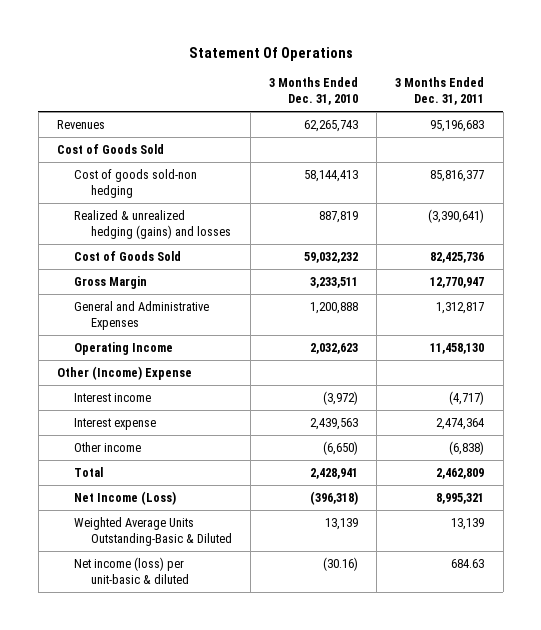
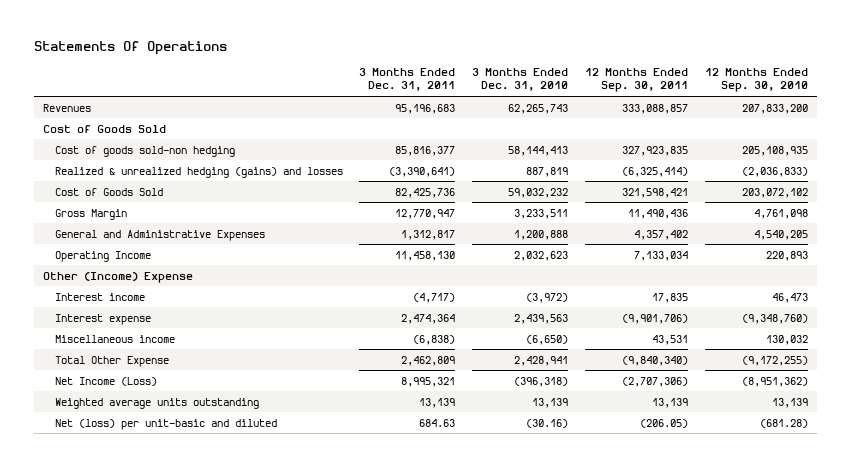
- Statement Of Operations
+ Statements Of Operations
- | 3 Months Ended Dec. 31, 2010 | 3 Months Ended Dec. 31, 2011
+ | 3 Months Ended Dec. 31, 2011 | 3 Months Ended Dec. 31, 2010 | 12 Months Ended Sep. 30, 2011 | 12 Months Ended Sep. 30, 2010
- Other income | (6,650) | (6,838)
- Total | 2,428,941 | 2,462,809
+ Miscellaneous income | (6,838) | (6,650) | 43,531 | 130,032
+ Total Other Expense | 2,462,809 | 2,428,941 | (9,840,340) | (9,172,255)
- Weighted Average Units Outstanding-Basic & Diluted | 13,139 | 13,139
- Net income (loss) per unit-basic & diluted | (30.16) | 684.63
+ Weighted average units outstanding | 13,139 | 13,139 | 13,139 | 13,139
+ Net (loss) per unit-basic and diluted | 684.63 | (30.16) | (206.05) | (681.28)

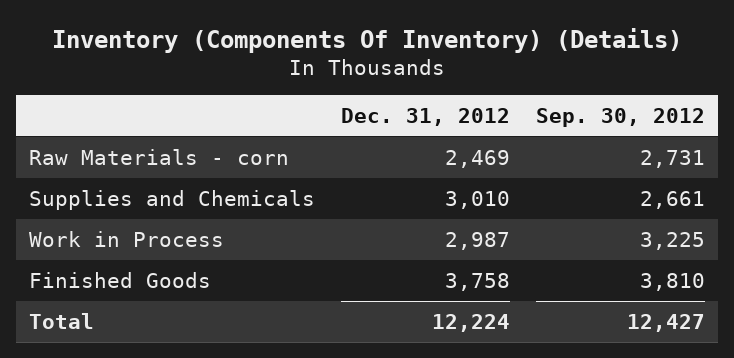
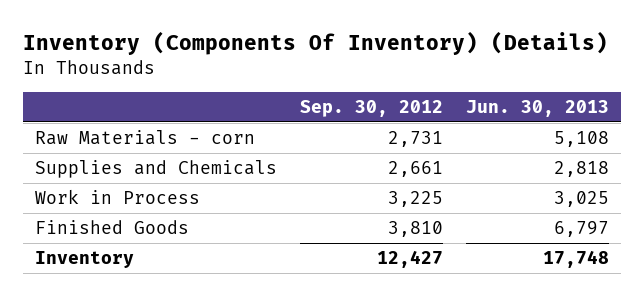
- | Dec. 31, 2012 | Sep. 30, 2012
+ | Sep. 30, 2012 | Jun. 30, 2013
- Total | 12,224 | 12,427
+ Inventory | 12,427 | 17,748

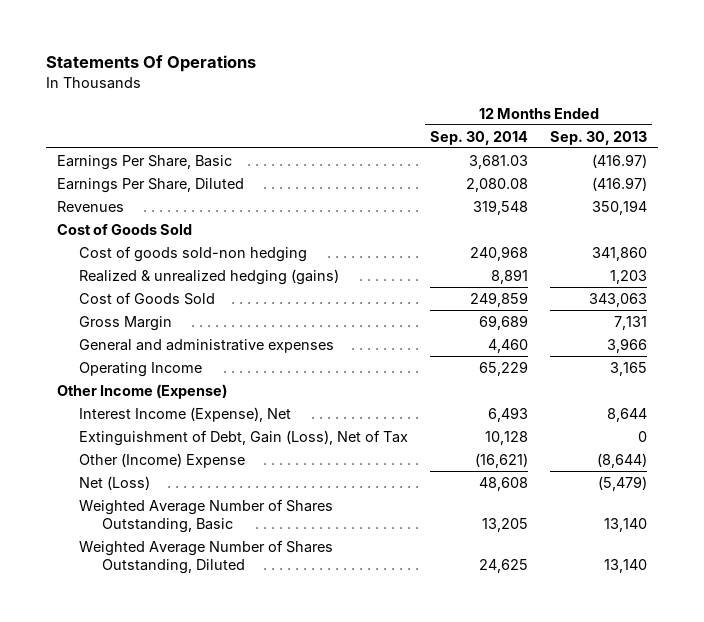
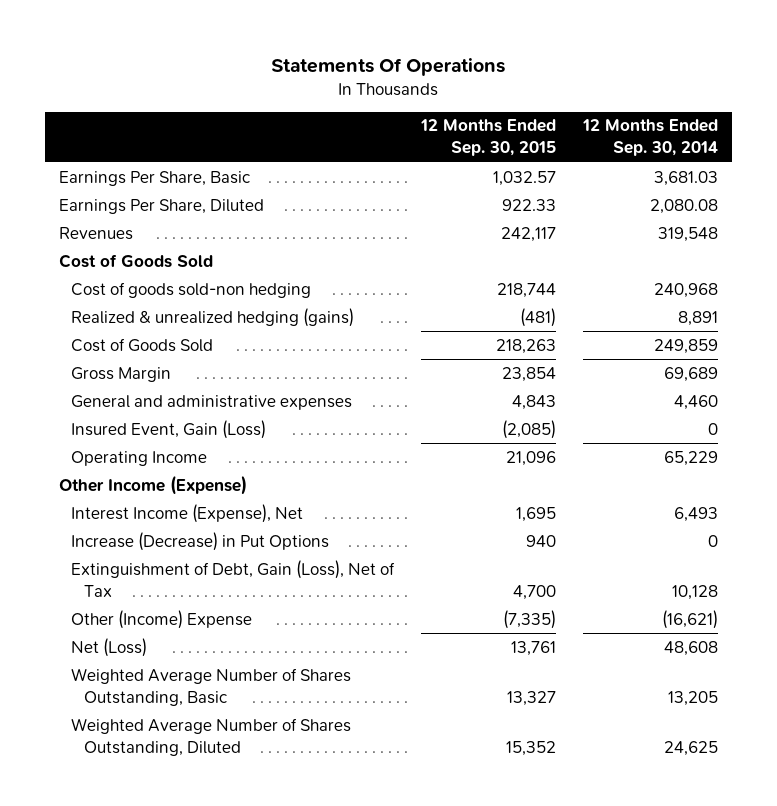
- | 12 Months Ended Sep. 30, 2014 | 12 Months Ended Sep. 30, 2013
+ | 12 Months Ended Sep. 30, 2015 | 12 Months Ended Sep. 30, 2014
+ Insured Event, Gain (Loss) | (2,085) | 0
+ Increase (Decrease) in Put Options | 940 | 0

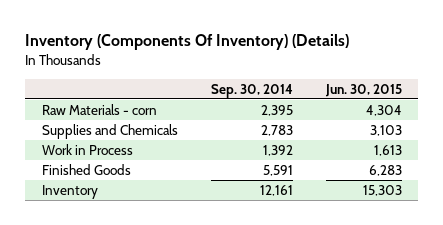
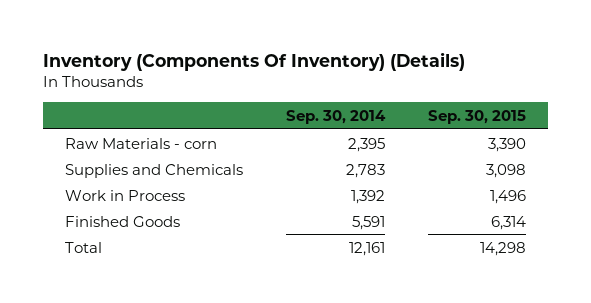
- | Sep. 30, 2014 | Jun. 30, 2015
+ | Sep. 30, 2014 | Sep. 30, 2015
- Inventory | 12,161 | 15,303
+ Total | 12,161 | 14,298

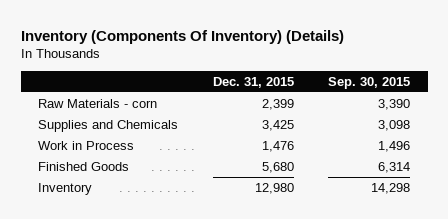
- | Sep. 30, 2014 | Sep. 30, 2015
+ | Dec. 31, 2015 | Sep. 30, 2015
- Total | 12,161 | 14,298
+ Inventory | 12,980 | 14,298

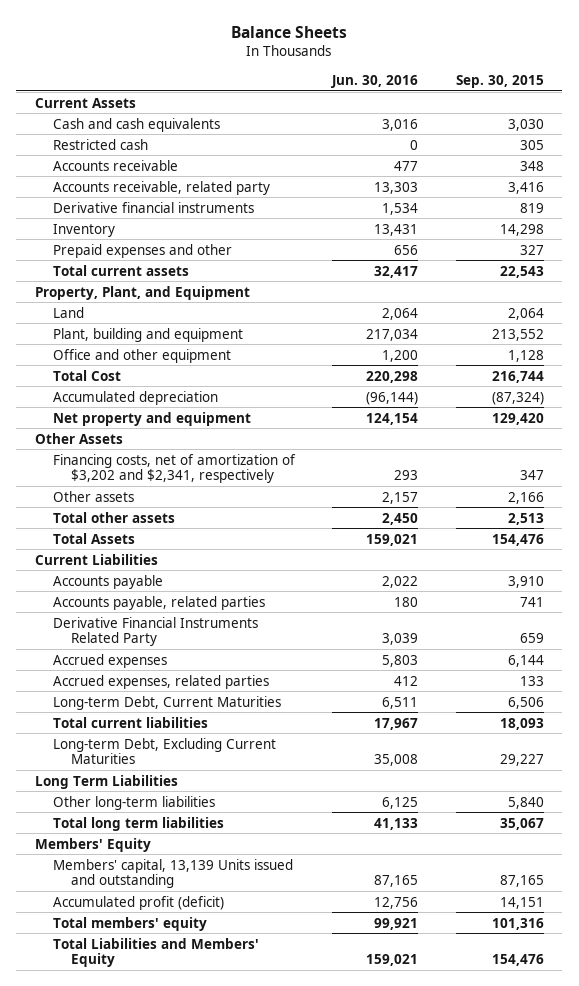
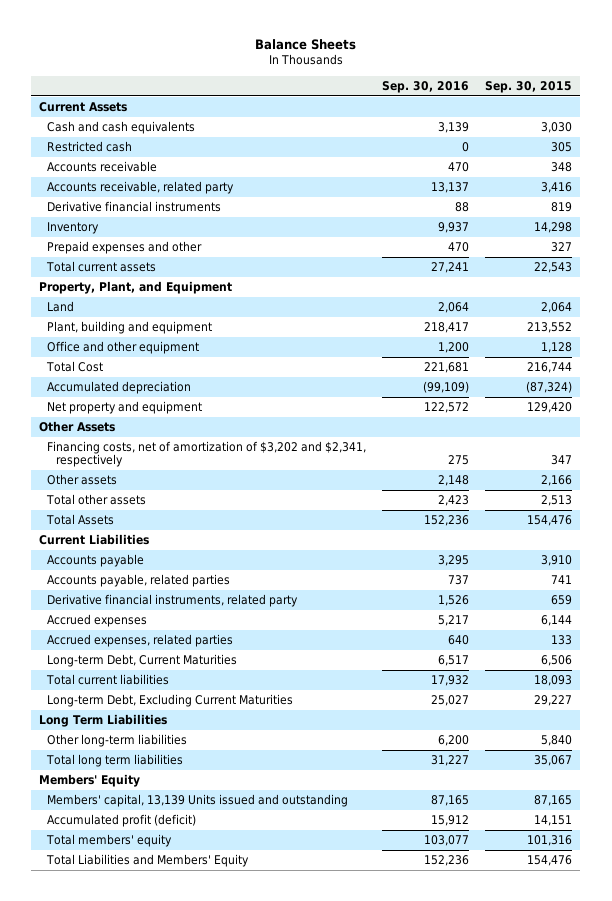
- | Jun. 30, 2016 | Sep. 30, 2015
+ | Sep. 30, 2016 | Sep. 30, 2015
- Derivative Financial Instruments Related Party | 3,039 | 659
+ Derivative financial instruments, related party | 1,526 | 659

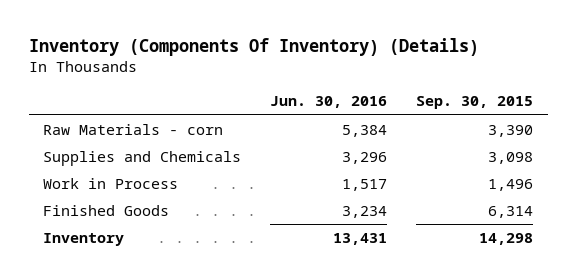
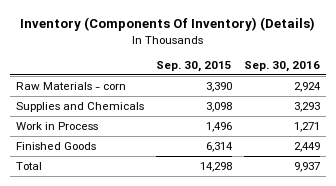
- | Jun. 30, 2016 | Sep. 30, 2015
+ | Sep. 30, 2015 | Sep. 30, 2016
- Inventory | 13,431 | 14,298
+ Total | 14,298 | 9,937

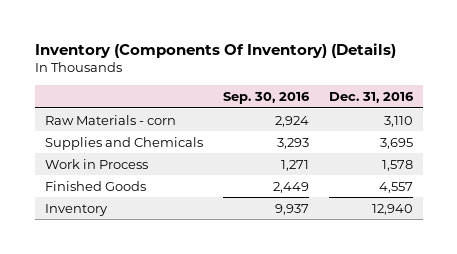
- | Sep. 30, 2015 | Sep. 30, 2016
+ | Sep. 30, 2016 | Dec. 31, 2016
- Total | 14,298 | 9,937
+ Inventory | 9,937 | 12,940

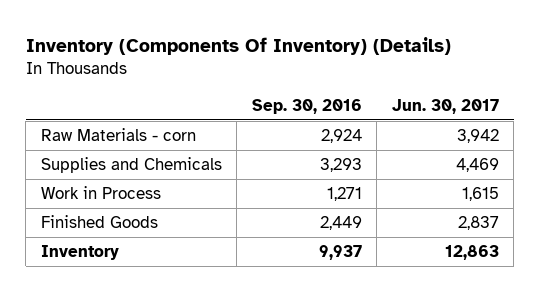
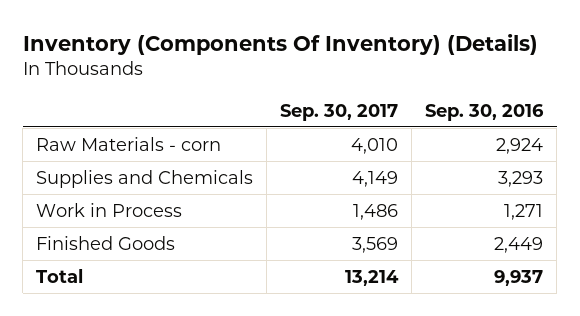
- | Sep. 30, 2016 | Jun. 30, 2017
+ | Sep. 30, 2017 | Sep. 30, 2016
- Inventory | 9,937 | 12,863
+ Total | 13,214 | 9,937

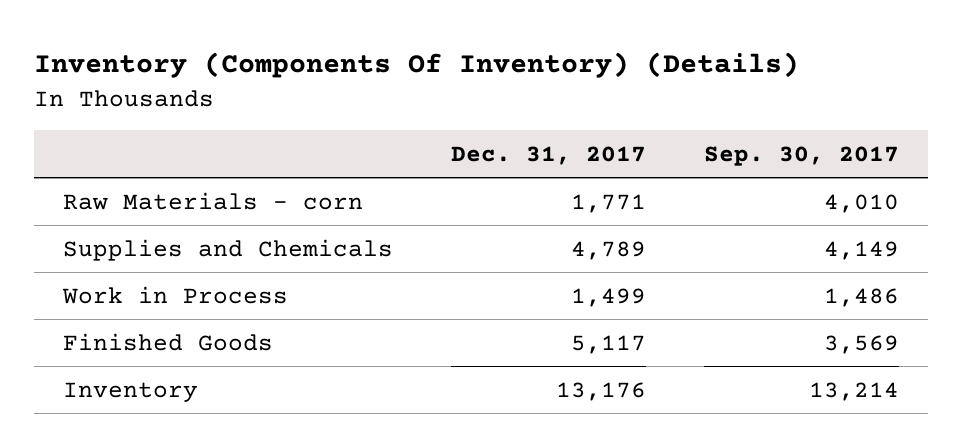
- | Sep. 30, 2017 | Sep. 30, 2016
+ | Dec. 31, 2017 | Sep. 30, 2017
- Total | 13,214 | 9,937
+ Inventory | 13,176 | 13,214

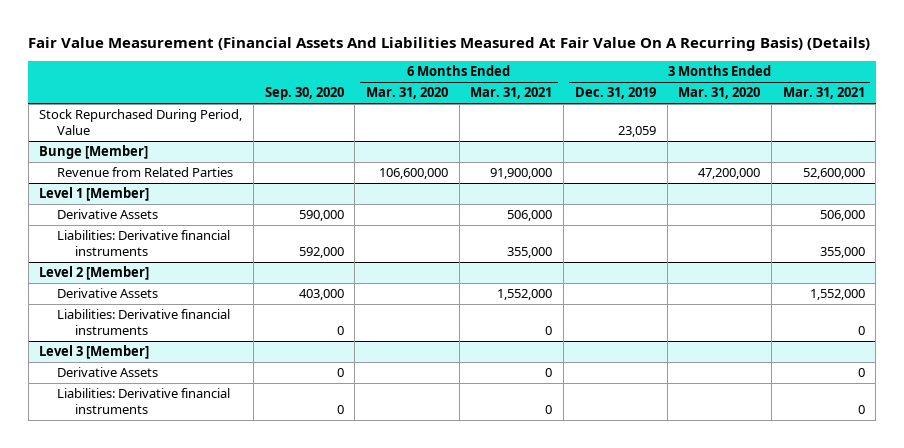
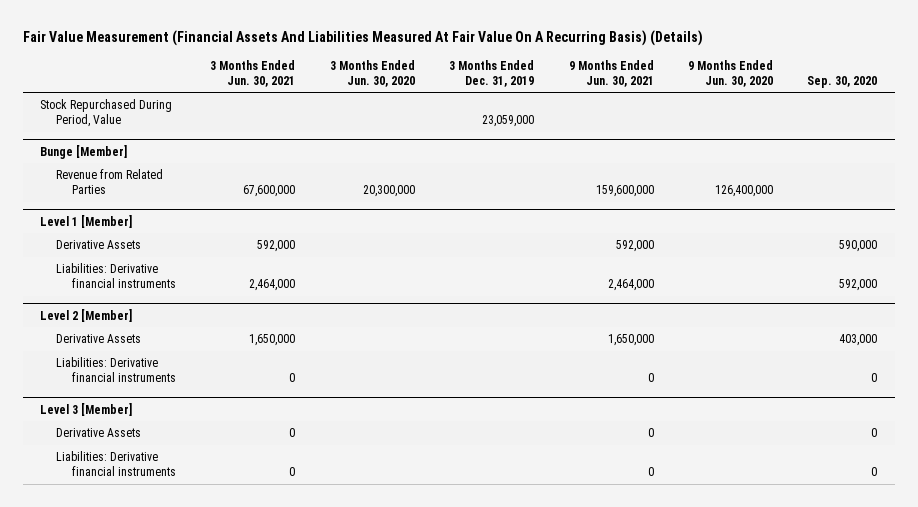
- | Sep. 30, 2020 | 6 Months Ended Mar. 31, 2020 | 6 Months Ended Mar. 31, 2021 | 3 Months Ended Dec. 31, 2019 | 3 Months Ended Mar. 31, 2020 | 3 Months Ended Mar. 31, 2021
+ | 3 Months Ended Jun. 30, 2021 | 3 Months Ended Jun. 30, 2020 | 3 Months Ended Dec. 31, 2019 | 9 Months Ended Jun. 30, 2021 | 9 Months Ended Jun. 30, 2020 | Sep. 30, 2020
- Stock Repurchased During Period, Value | | | | 23,059 | |
+ Stock Repurchased During Period, Value | | | 23,059,000 | | |

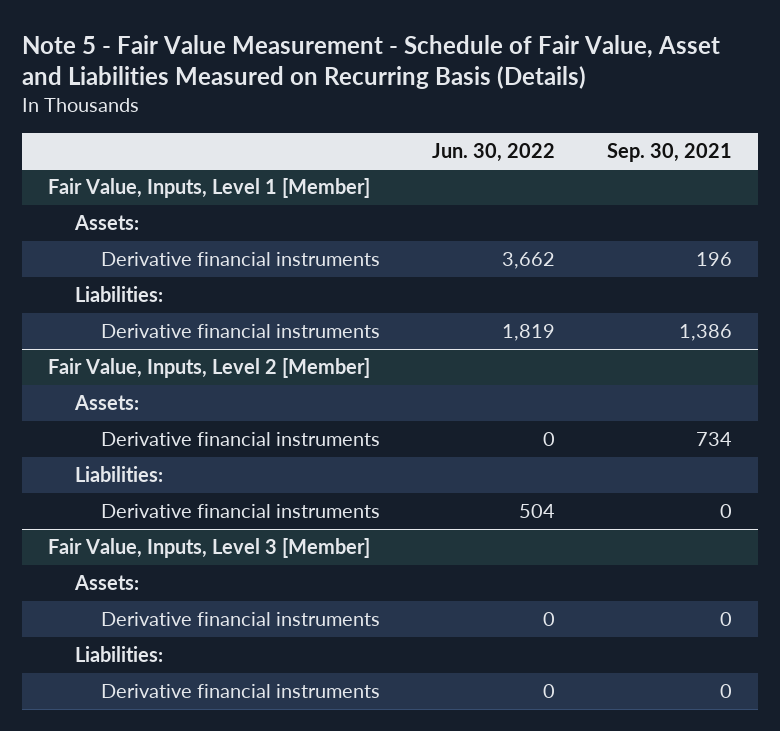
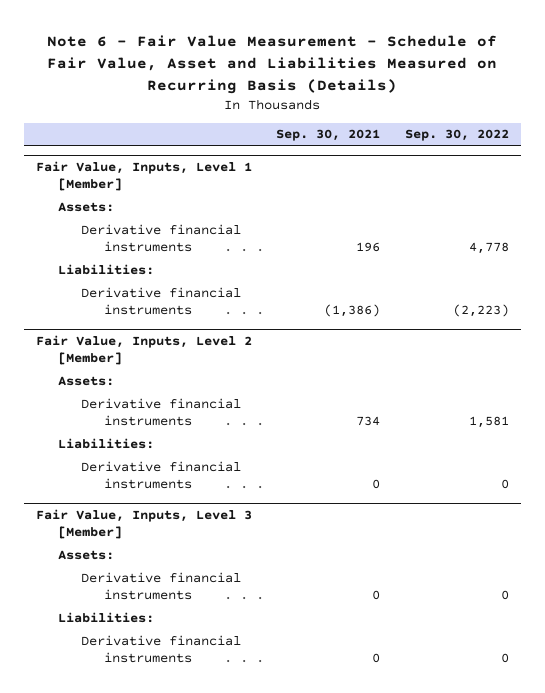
- Note 5 - Fair Value Measurement - Schedule of Fair Value, Asset and Liabilities Measured on Recurring Basis (Details)
+ Note 6 - Fair Value Measurement - Schedule of Fair Value, Asset and Liabilities Measured on Recurring Basis (Details)
- | Jun. 30, 2022 | Sep. 30, 2021
+ | Sep. 30, 2021 | Sep. 30, 2022
@ Fair Value, Inputs, Level 1 [Member]
- Derivative financial instruments | 1,819 | 1,386
+ Derivative financial instruments | (1,386) | (2,223)

